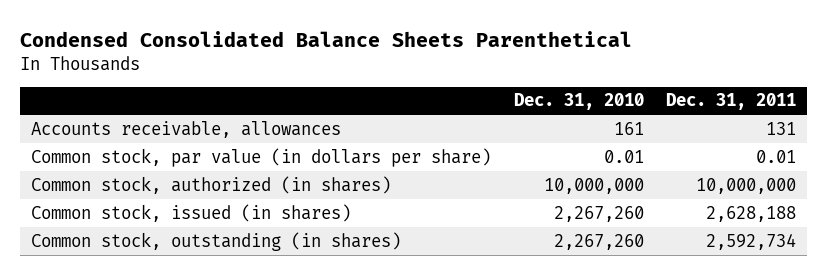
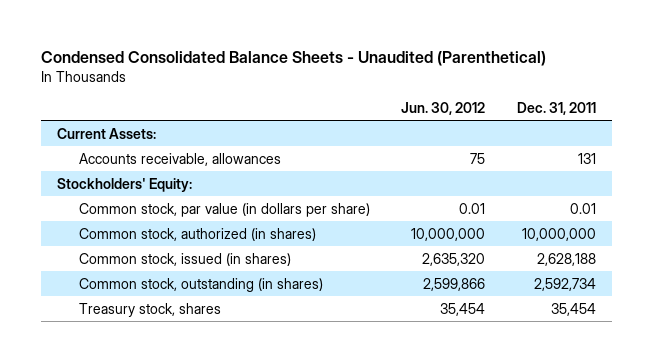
- Condensed Consolidated Balance Sheets Parenthetical
+ Condensed Consolidated Balance Sheets - Unaudited (Parenthetical)
- | Dec. 31, 2010 | Dec. 31, 2011
+ | Jun. 30, 2012 | Dec. 31, 2011
+ Current Assets:
+ Stockholders' Equity:
+ Treasury stock, shares | 35,454 | 35,454

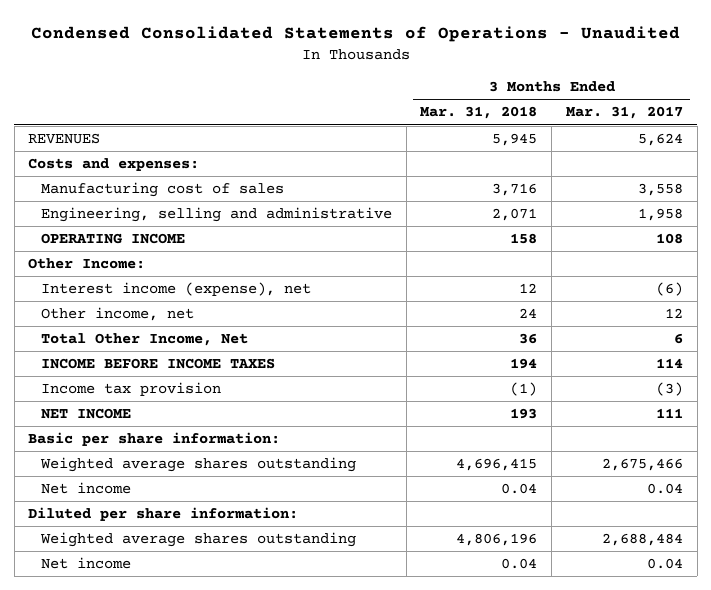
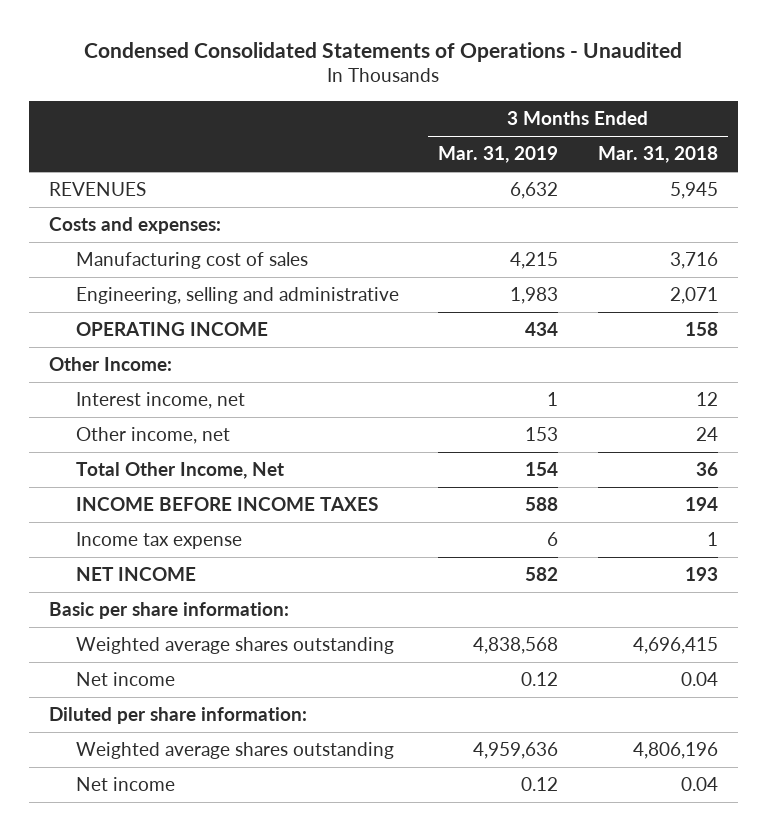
- | 3 Months Ended Mar. 31, 2018 | 3 Months Ended Mar. 31, 2017
+ | 3 Months Ended Mar. 31, 2019 | 3 Months Ended Mar. 31, 2018
- Interest income (expense), net | 12 | (6)
+ Interest income, net | 1 | 12
- Income tax provision | (1) | (3)
+ Income tax expense | 6 | 1

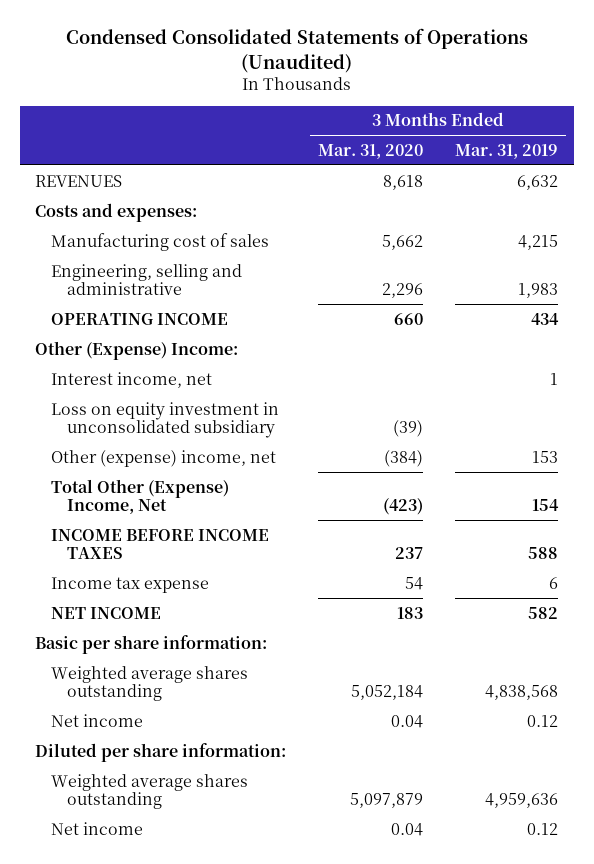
- Condensed Consolidated Statements of Operations - Unaudited
+ Condensed Consolidated Statements of Operations (Unaudited)
- | 3 Months Ended Mar. 31, 2019 | 3 Months Ended Mar. 31, 2018
+ | 3 Months Ended Mar. 31, 2020 | 3 Months Ended Mar. 31, 2019
- Other Income:
+ Other (Expense) Income:
- Other income, net | 153 | 24
- Total Other Income, Net | 154 | 36
+ Loss on equity investment in unconsolidated subsidiary | (39) |
+ Other (expense) income, net | (384) | 153
+ Total Other (Expense) Income, Net | (423) | 154

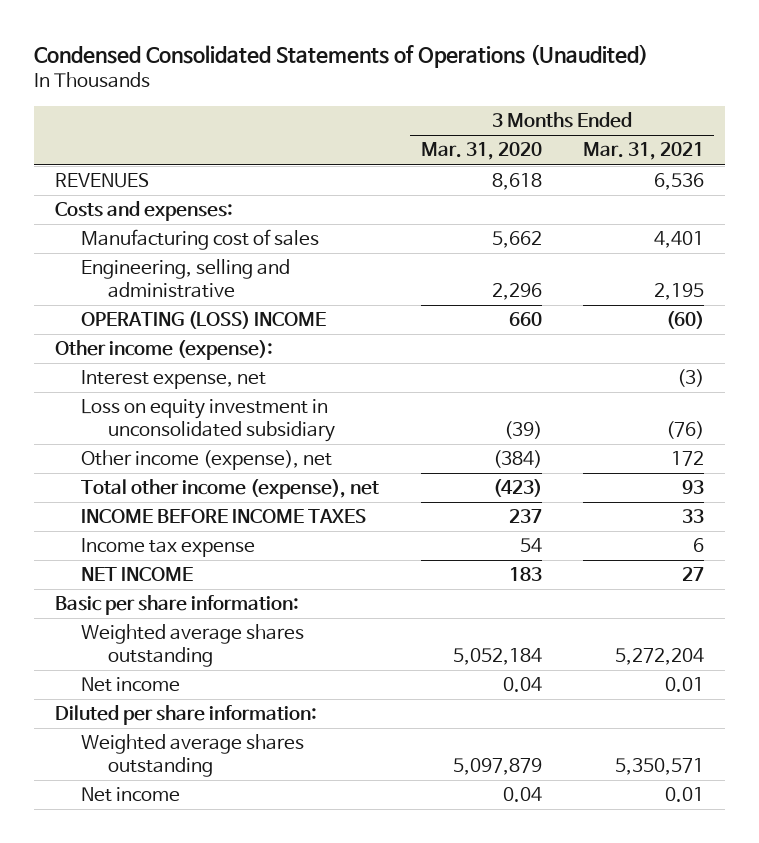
- | 3 Months Ended Mar. 31, 2020 | 3 Months Ended Mar. 31, 2019
+ | 3 Months Ended Mar. 31, 2020 | 3 Months Ended Mar. 31, 2021
- OPERATING INCOME | 660 | 434
- Other (Expense) Income:
- Interest income, net | | 1
+ OPERATING (LOSS) INCOME | 660 | (60)
+ Other income (expense):
+ Interest expense, net | | (3)
- Other (expense) income, net | (384) | 153
- Total Other (Expense) Income, Net | (423) | 154
+ Other income (expense), net | (384) | 172
+ Total other income (expense), net | (423) | 93

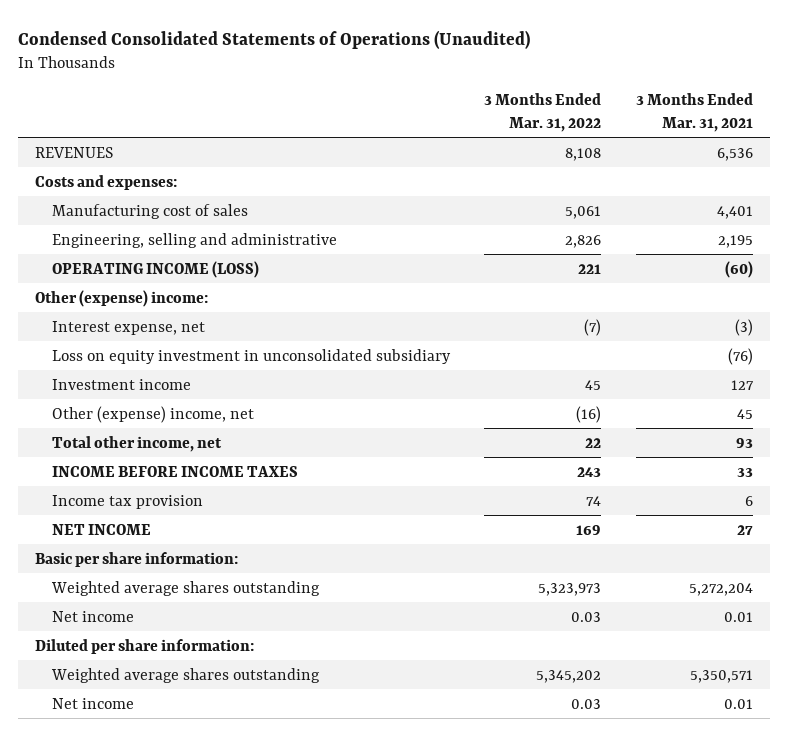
- | 3 Months Ended Mar. 31, 2020 | 3 Months Ended Mar. 31, 2021
+ | 3 Months Ended Mar. 31, 2022 | 3 Months Ended Mar. 31, 2021
- OPERATING (LOSS) INCOME | 660 | (60)
- Other income (expense):
+ OPERATING INCOME (LOSS) | 221 | (60)
+ Other (expense) income:
- Other income (expense), net | (384) | 172
- Total other income (expense), net | (423) | 93
+ Investment income | 45 | 127
+ Other (expense) income, net | (16) | 45
+ Total other income, net | 22 | 93
- Income tax expense | 54 | 6
+ Income tax provision | 74 | 6

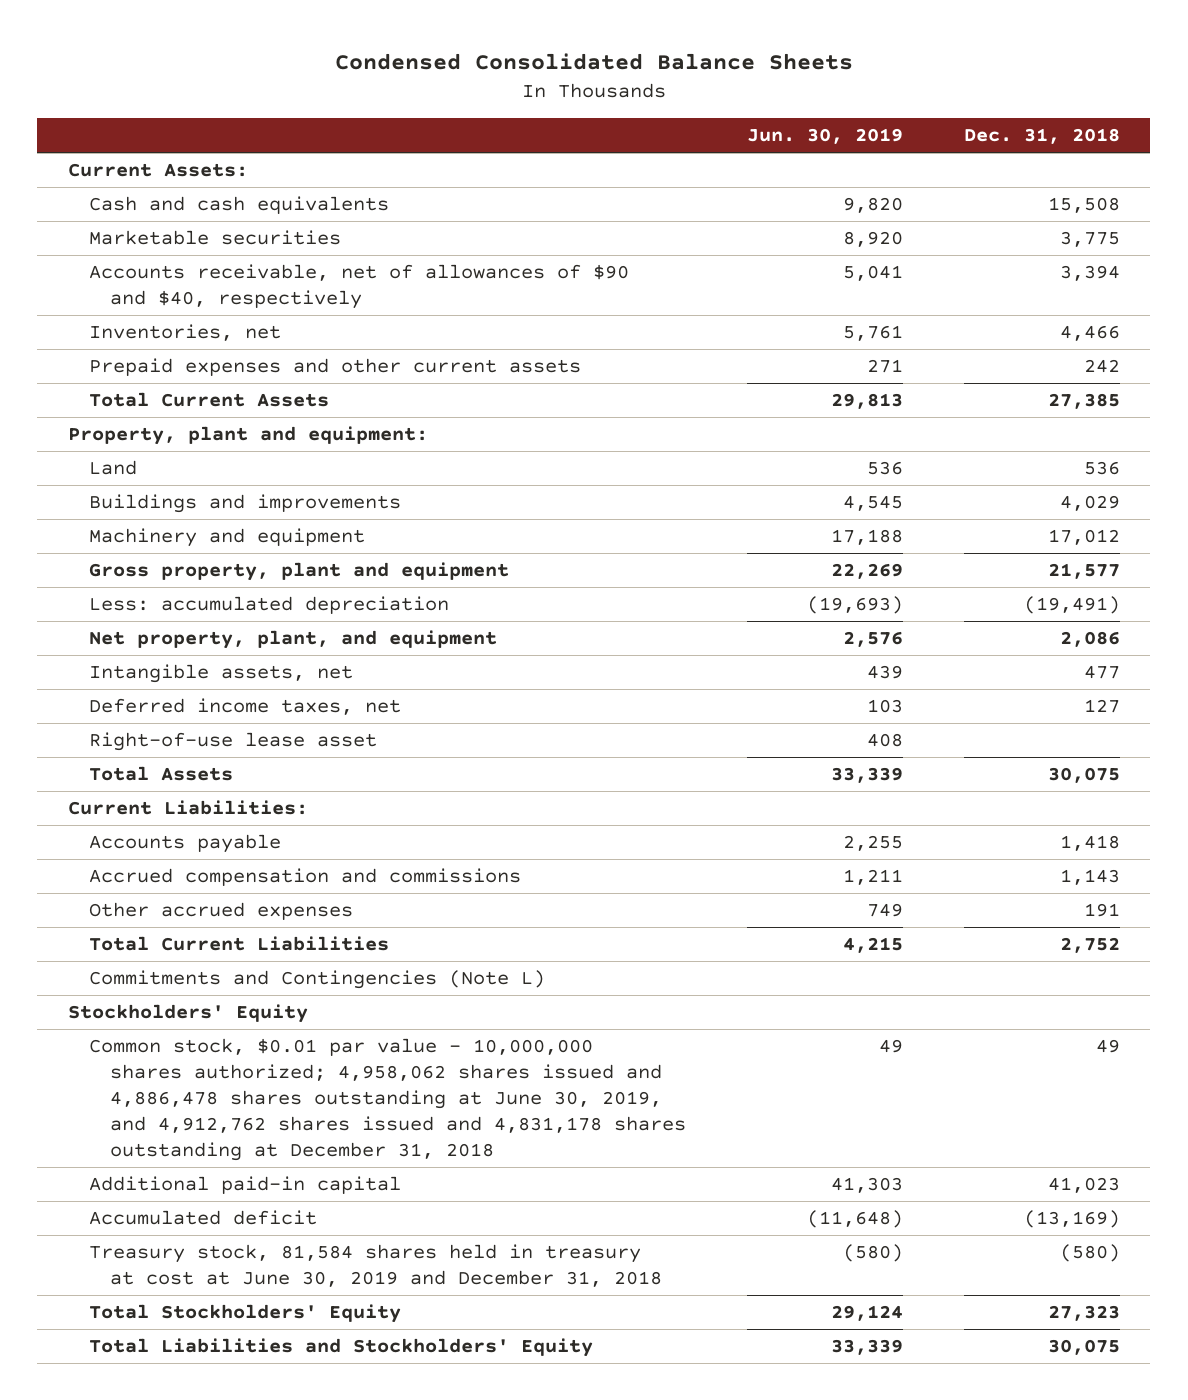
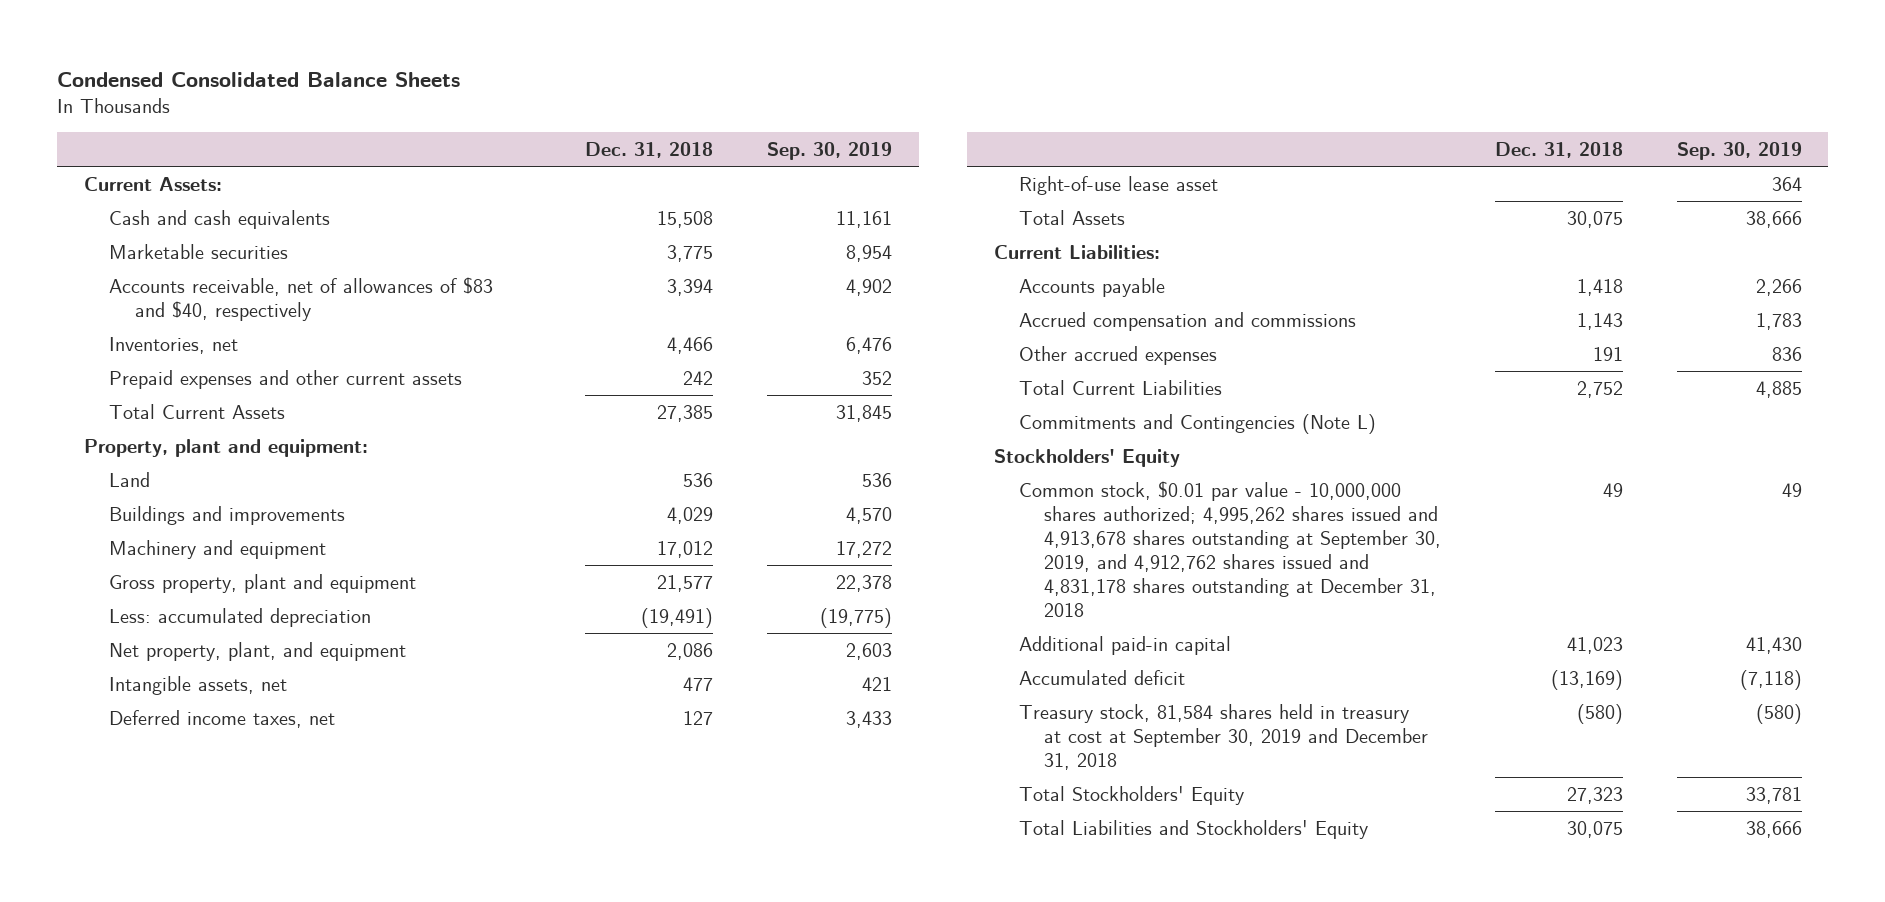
- | Jun. 30, 2019 | Dec. 31, 2018
+ | Dec. 31, 2018 | Sep. 30, 2019
- Accounts receivable, net of allowances of $90 and $40, respectively | 5,041 | 3,394
+ Accounts receivable, net of allowances of $83 and $40, respectively | 3,394 | 4,902
- Common stock, $0.01 par value - 10,000,000 shares authorized; 4,958,062 shares issued and 4,886,478 shares outstanding at June 30, 2019, and 4,912,762 shares issued and 4,831,178 shares outstanding at December 31, 2018 | 49 | 49
+ Common stock, $0.01 par value - 10,000,000 shares authorized; 4,995,262 shares issued and 4,913,678 shares outstanding at September 30, 2019, and 4,912,762 shares issued and 4,831,178 shares outstanding at December 31, 2018 | 49 | 49
- Treasury stock, 81,584 shares held in treasury at cost at June 30, 2019 and December 31, 2018 | (580) | (580)
+ Treasury stock, 81,584 shares held in treasury at cost at September 30, 2019 and December 31, 2018 | (580) | (580)

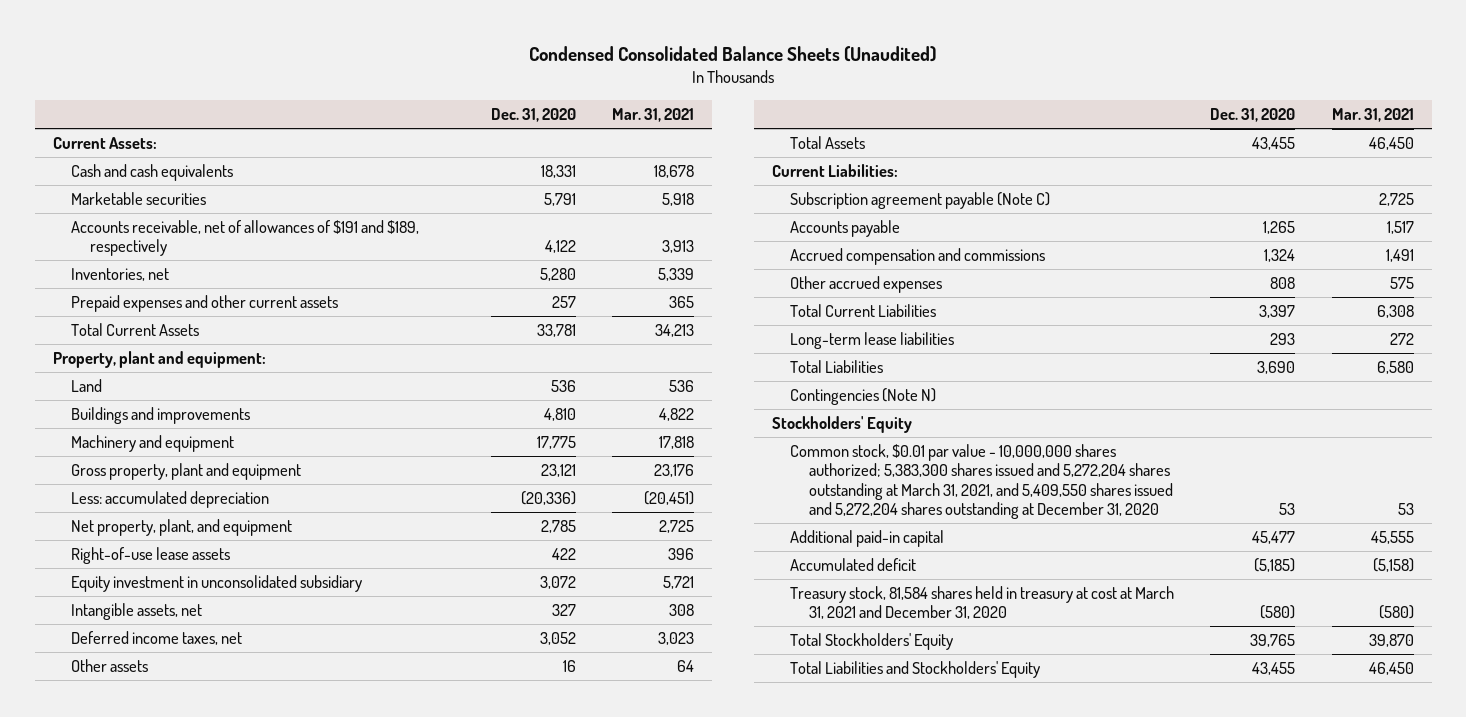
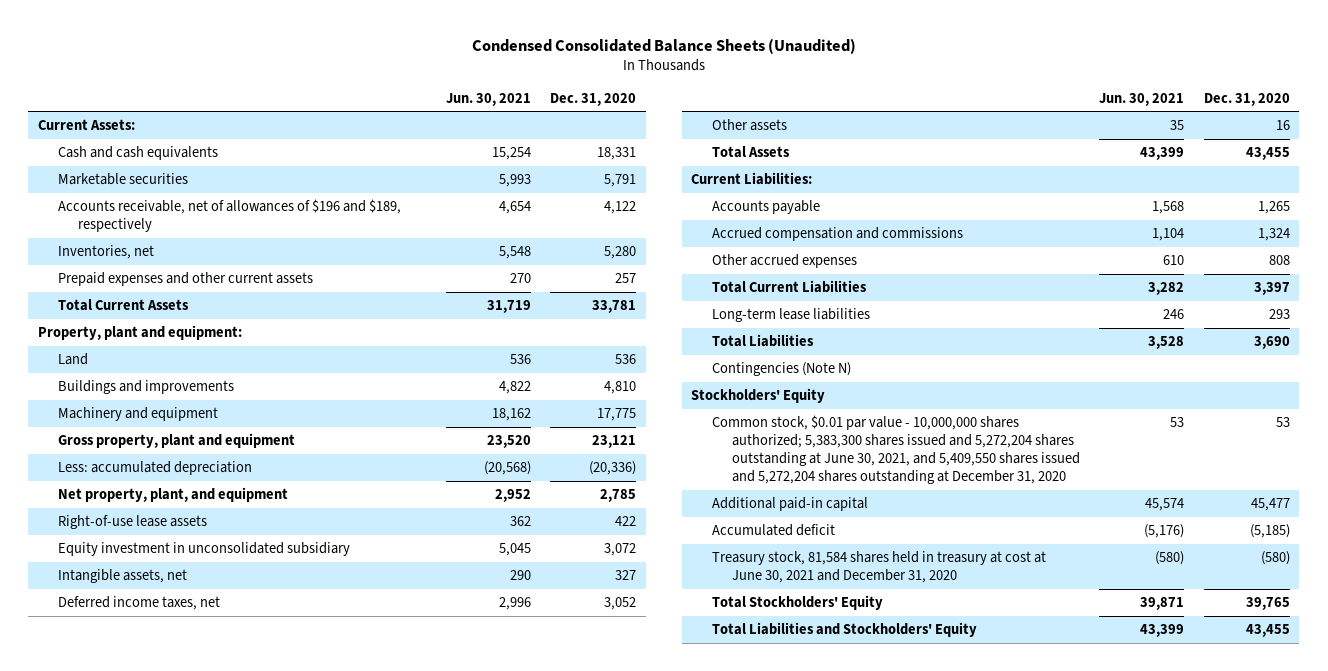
- | Dec. 31, 2020 | Mar. 31, 2021
+ | Jun. 30, 2021 | Dec. 31, 2020
- Accounts receivable, net of allowances of $191 and $189, respectively | 4,122 | 3,913
+ Accounts receivable, net of allowances of $196 and $189, respectively | 4,654 | 4,122
- Subscription agreement payable (Note C) | | 2,725
- Common stock, $0.01 par value - 10,000,000 shares authorized; 5,383,300 shares issued and 5,272,204 shares outstanding at March 31, 2021, and 5,409,550 shares issued and 5,272,204 shares outstanding at December 31, 2020 | 53 | 53
+ Common stock, $0.01 par value - 10,000,000 shares authorized; 5,383,300 shares issued and 5,272,204 shares outstanding at June 30, 2021, and 5,409,550 shares issued and 5,272,204 shares outstanding at December 31, 2020 | 53 | 53
- Treasury stock, 81,584 shares held in treasury at cost at March 31, 2021 and December 31, 2020 | (580) | (580)
+ Treasury stock, 81,584 shares held in treasury at cost at June 30, 2021 and December 31, 2020 | (580) | (580)

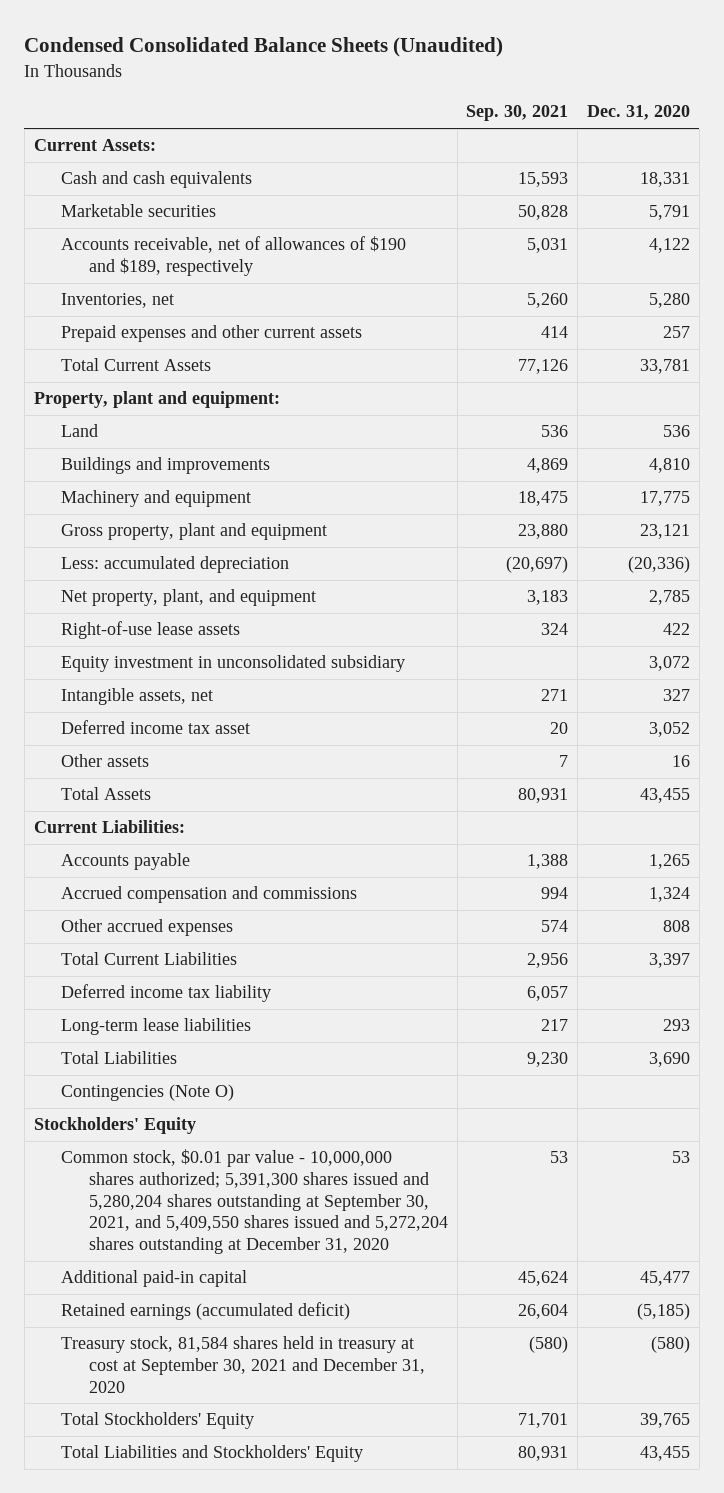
- | Jun. 30, 2021 | Dec. 31, 2020
+ | Sep. 30, 2021 | Dec. 31, 2020
- Accounts receivable, net of allowances of $196 and $189, respectively | 4,654 | 4,122
+ Accounts receivable, net of allowances of $190 and $189, respectively | 5,031 | 4,122
- Deferred income taxes, net | 2,996 | 3,052
+ Deferred income tax asset | 20 | 3,052
+ Deferred income tax liability | 6,057 |
- Contingencies (Note N)
+ Contingencies (Note O)
- Common stock, $0.01 par value - 10,000,000 shares authorized; 5,383,300 shares issued and 5,272,204 shares outstanding at June 30, 2021, and 5,409,550 shares issued and 5,272,204 shares outstanding at December 31, 2020 | 53 | 53
+ Common stock, $0.01 par value - 10,000,000 shares authorized; 5,391,300 shares issued and 5,280,204 shares outstanding at September 30, 2021, and 5,409,550 shares issued and 5,272,204 shares outstanding at December 31, 2020 | 53 | 53
- Accumulated deficit | (5,176) | (5,185)
- Treasury stock, 81,584 shares held in treasury at cost at June 30, 2021 and December 31, 2020 | (580) | (580)
+ Retained earnings (accumulated deficit) | 26,604 | (5,185)
+ Treasury stock, 81,584 shares held in treasury at cost at September 30, 2021 and December 31, 2020 | (580) | (580)

